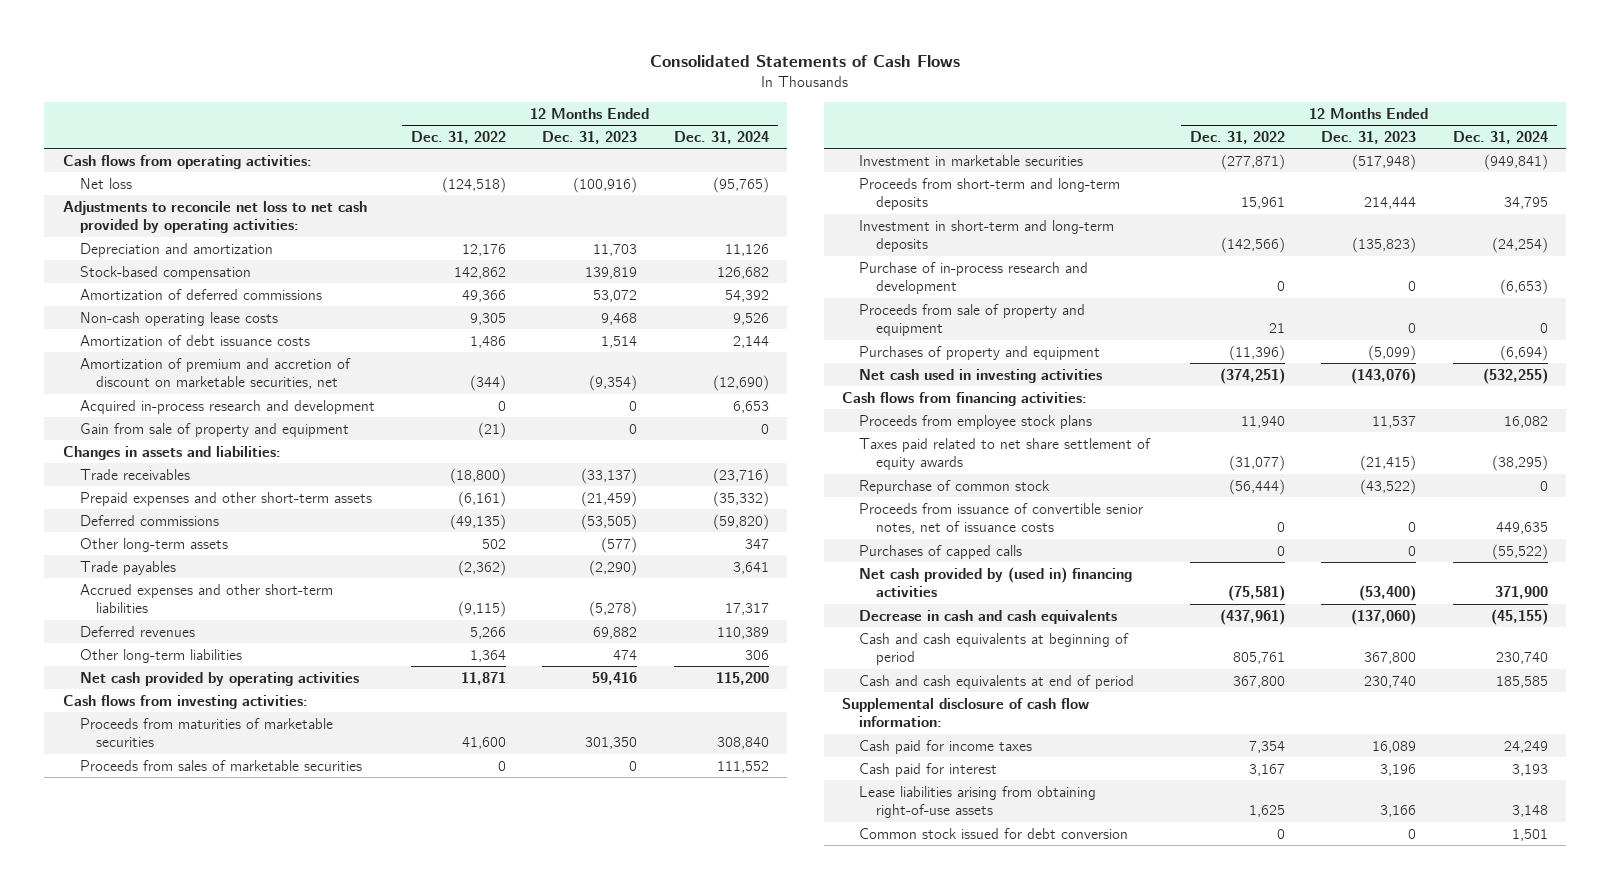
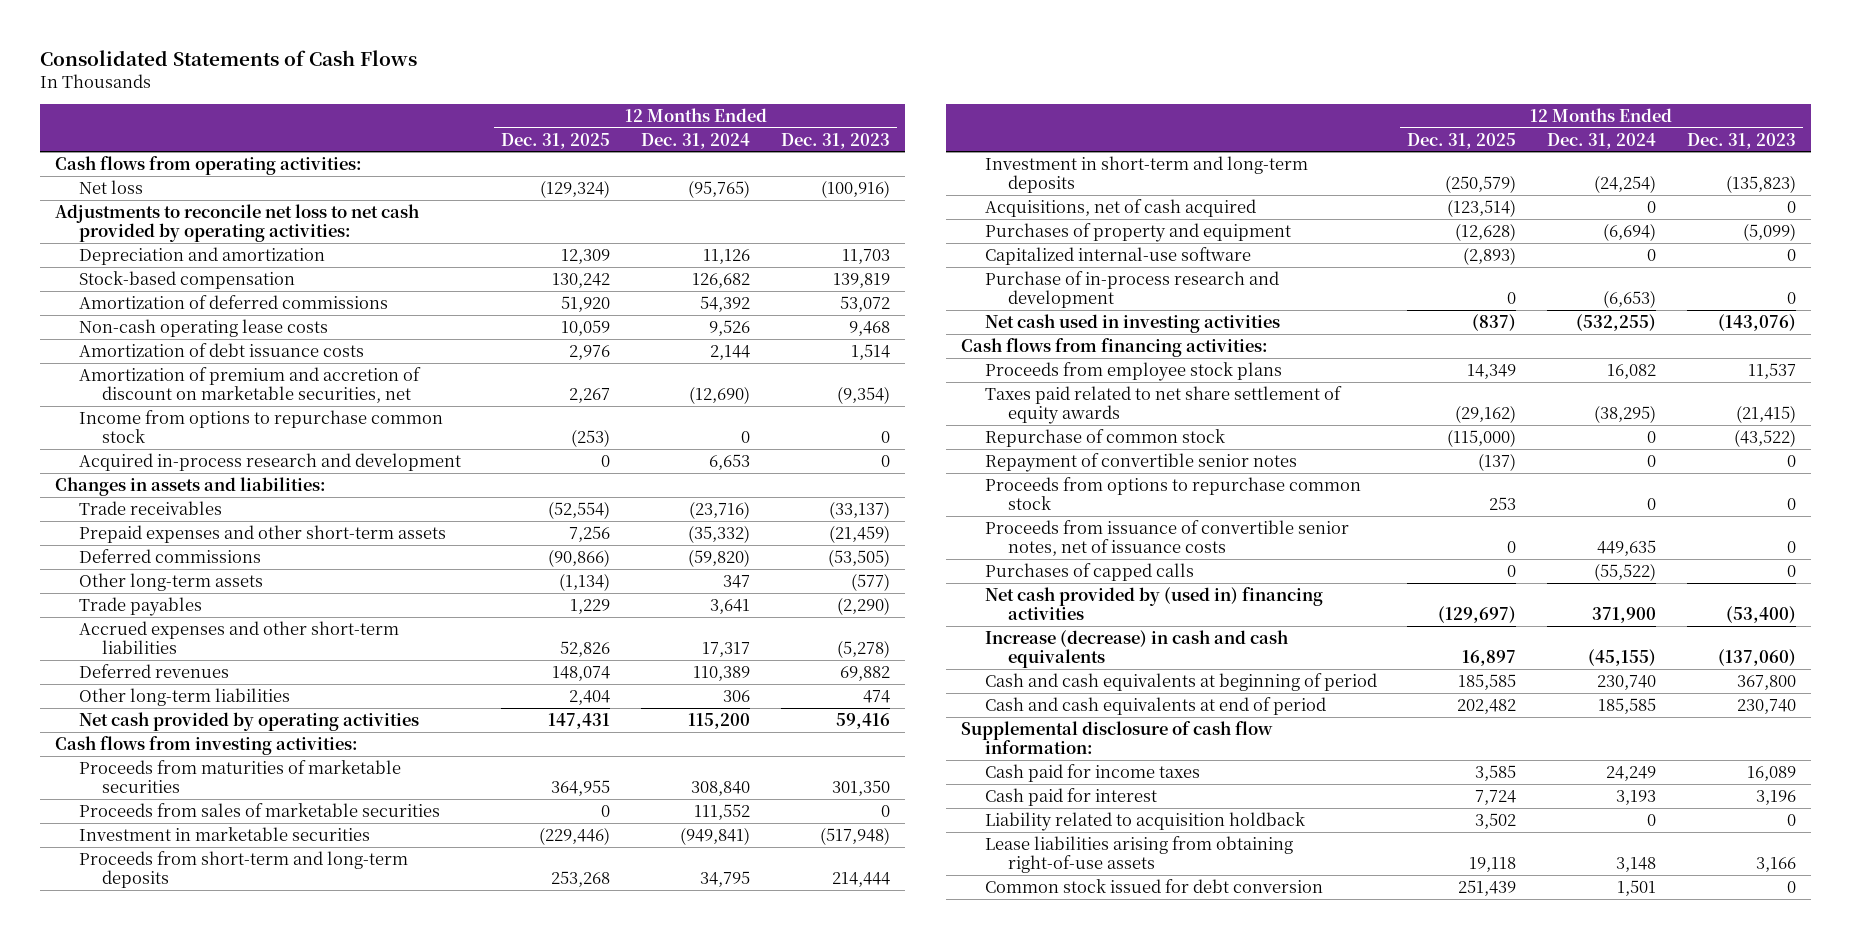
- | 12 Months Ended Dec. 31, 2022 | 12 Months Ended Dec. 31, 2023 | 12 Months Ended Dec. 31, 2024
+ | 12 Months Ended Dec. 31, 2025 | 12 Months Ended Dec. 31, 2024 | 12 Months Ended Dec. 31, 2023
+ Income from options to repurchase common stock | (253) | 0 | 0
- Gain from sale of property and equipment | (21) | 0 | 0
- Proceeds from sale of property and equipment | 21 | 0 | 0
+ Acquisitions, net of cash acquired | (123,514) | 0 | 0
+ Capitalized internal-use software | (2,893) | 0 | 0
moved down: Purchase of in-process research and development | 0 | (6,653) | 0
+ Repayment of convertible senior notes | (137) | 0 | 0
+ Proceeds from options to repurchase common stock | 253 | 0 | 0
- Decrease in cash and cash equivalents | (437,961) | (137,060) | (45,155)
+ Increase (decrease) in cash and cash equivalents | 16,897 | (45,155) | (137,060)
+ Liability related to acquisition holdback | 3,502 | 0 | 0

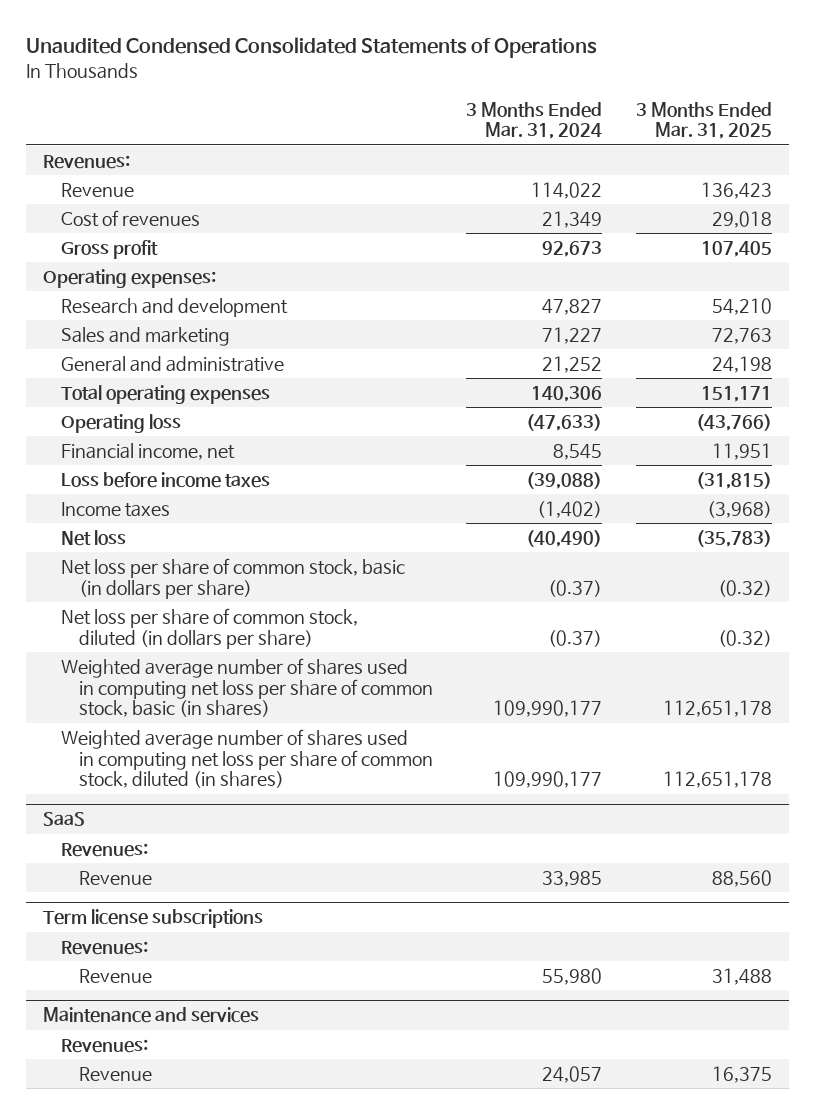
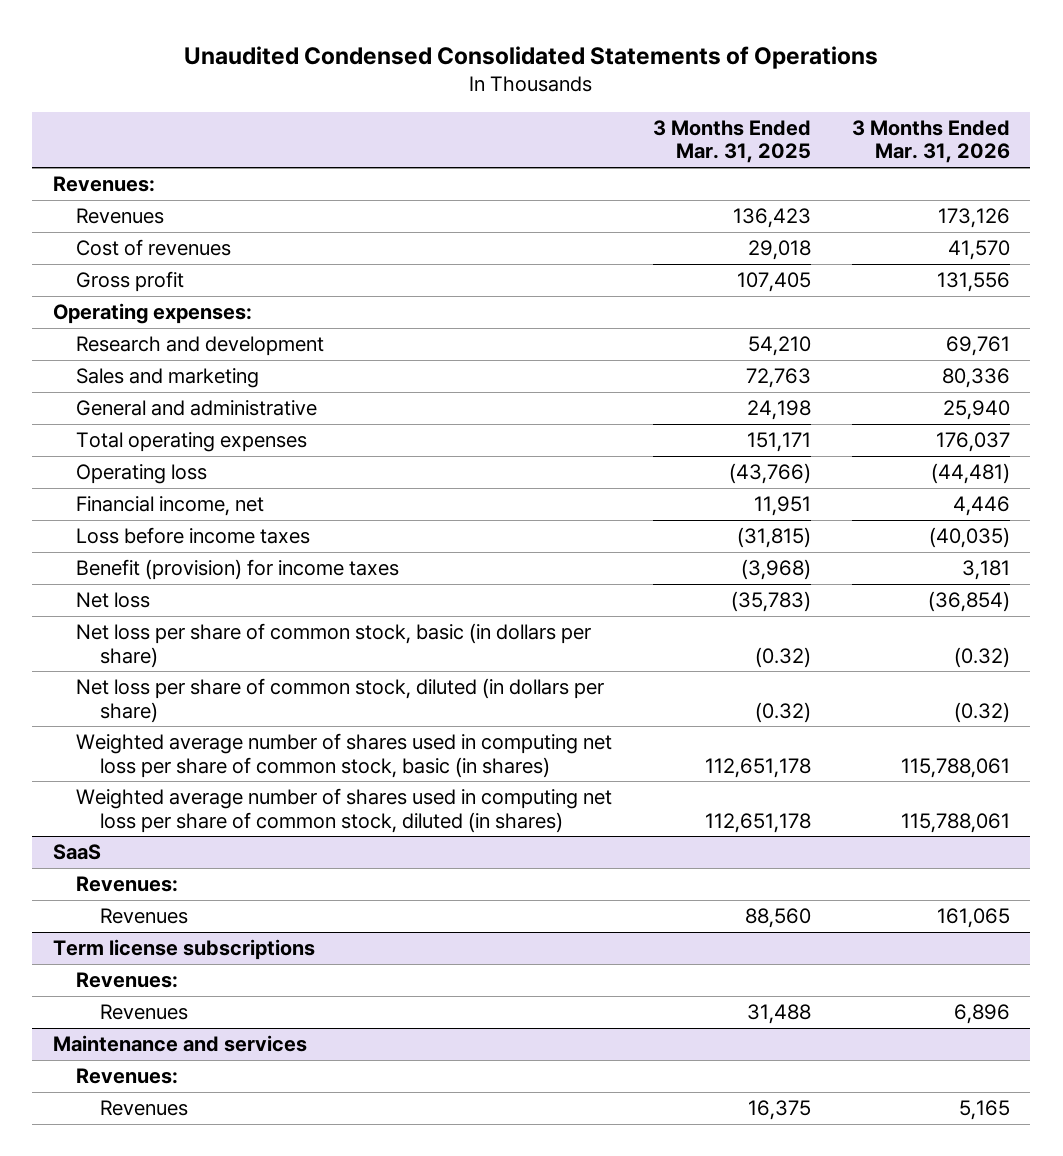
- | 3 Months Ended Mar. 31, 2024 | 3 Months Ended Mar. 31, 2025
+ | 3 Months Ended Mar. 31, 2025 | 3 Months Ended Mar. 31, 2026
- Revenue | 114,022 | 136,423
+ Revenues | 136,423 | 173,126
- Income taxes | (1,402) | (3,968)
+ Benefit (provision) for income taxes | (3,968) | 3,181
@ SaaS
- Revenue | 33,985 | 88,560
+ Revenues | 88,560 | 161,065
@ Term license subscriptions
- Revenue | 55,980 | 31,488
+ Revenues | 31,488 | 6,896
@ Maintenance and services
- Revenue | 24,057 | 16,375
+ Revenues | 16,375 | 5,165

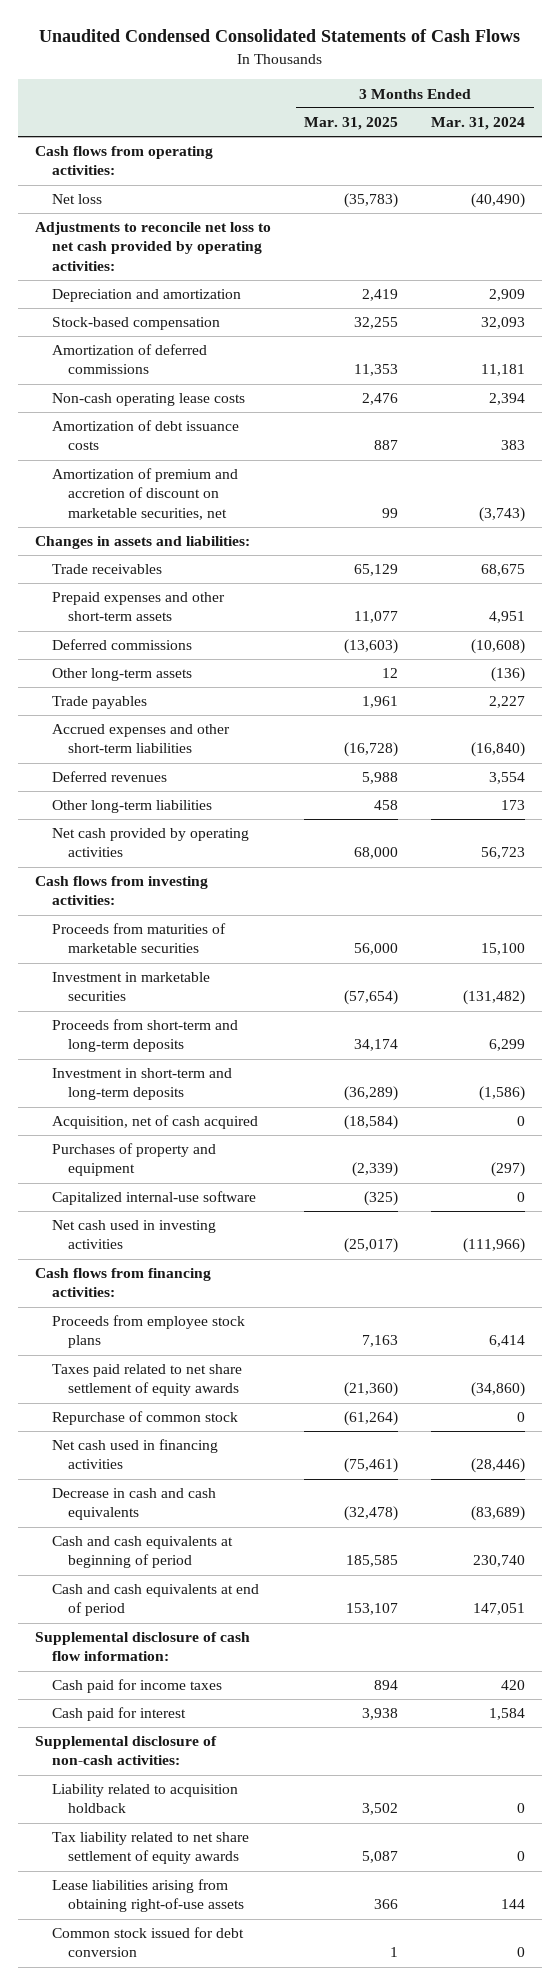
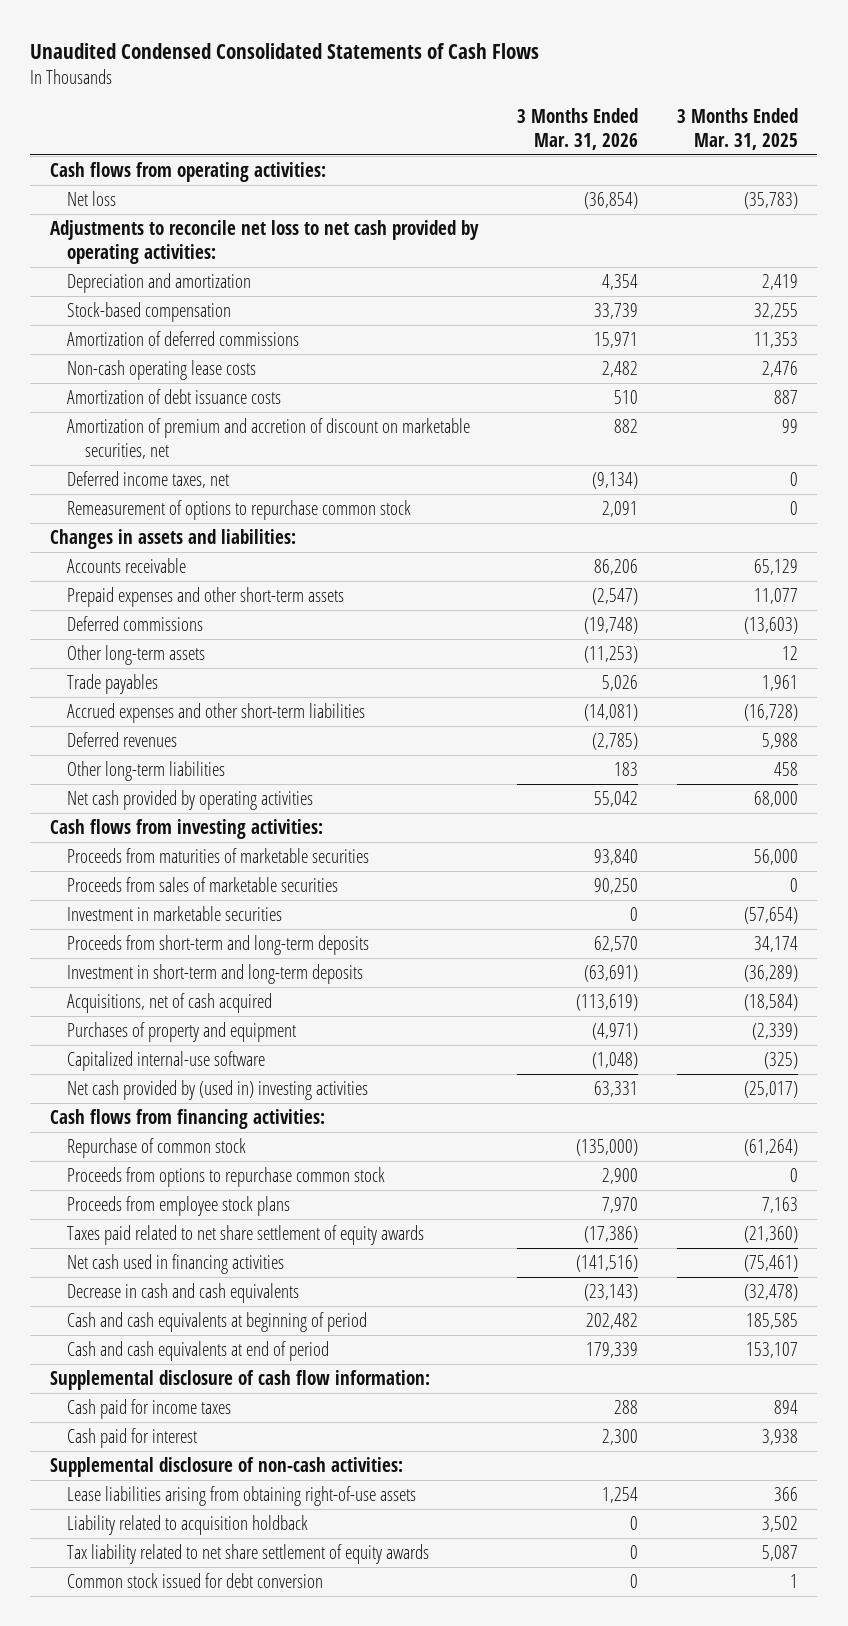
- | 3 Months Ended Mar. 31, 2025 | 3 Months Ended Mar. 31, 2024
+ | 3 Months Ended Mar. 31, 2026 | 3 Months Ended Mar. 31, 2025
+ Deferred income taxes, net | (9,134) | 0
+ Remeasurement of options to repurchase common stock | 2,091 | 0
- Trade receivables | 65,129 | 68,675
+ Accounts receivable | 86,206 | 65,129
+ Proceeds from sales of marketable securities | 90,250 | 0
- Acquisition, net of cash acquired | (18,584) | 0
+ Acquisitions, net of cash acquired | (113,619) | (18,584)
- Net cash used in investing activities | (25,017) | (111,966)
+ Net cash provided by (used in) investing activities | 63,331 | (25,017)
moved up: Repurchase of common stock | (135,000) | (61,264)
+ Proceeds from options to repurchase common stock | 2,900 | 0
moved up: Lease liabilities arising from obtaining right-of-use assets | 1,254 | 366

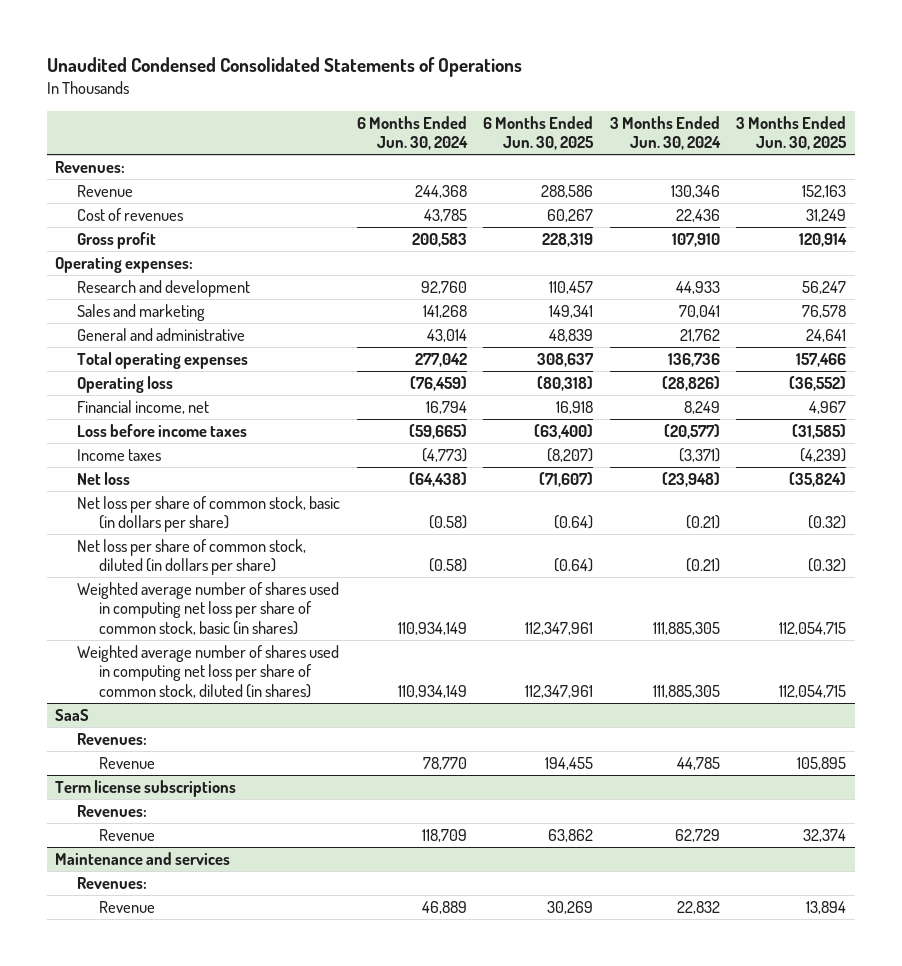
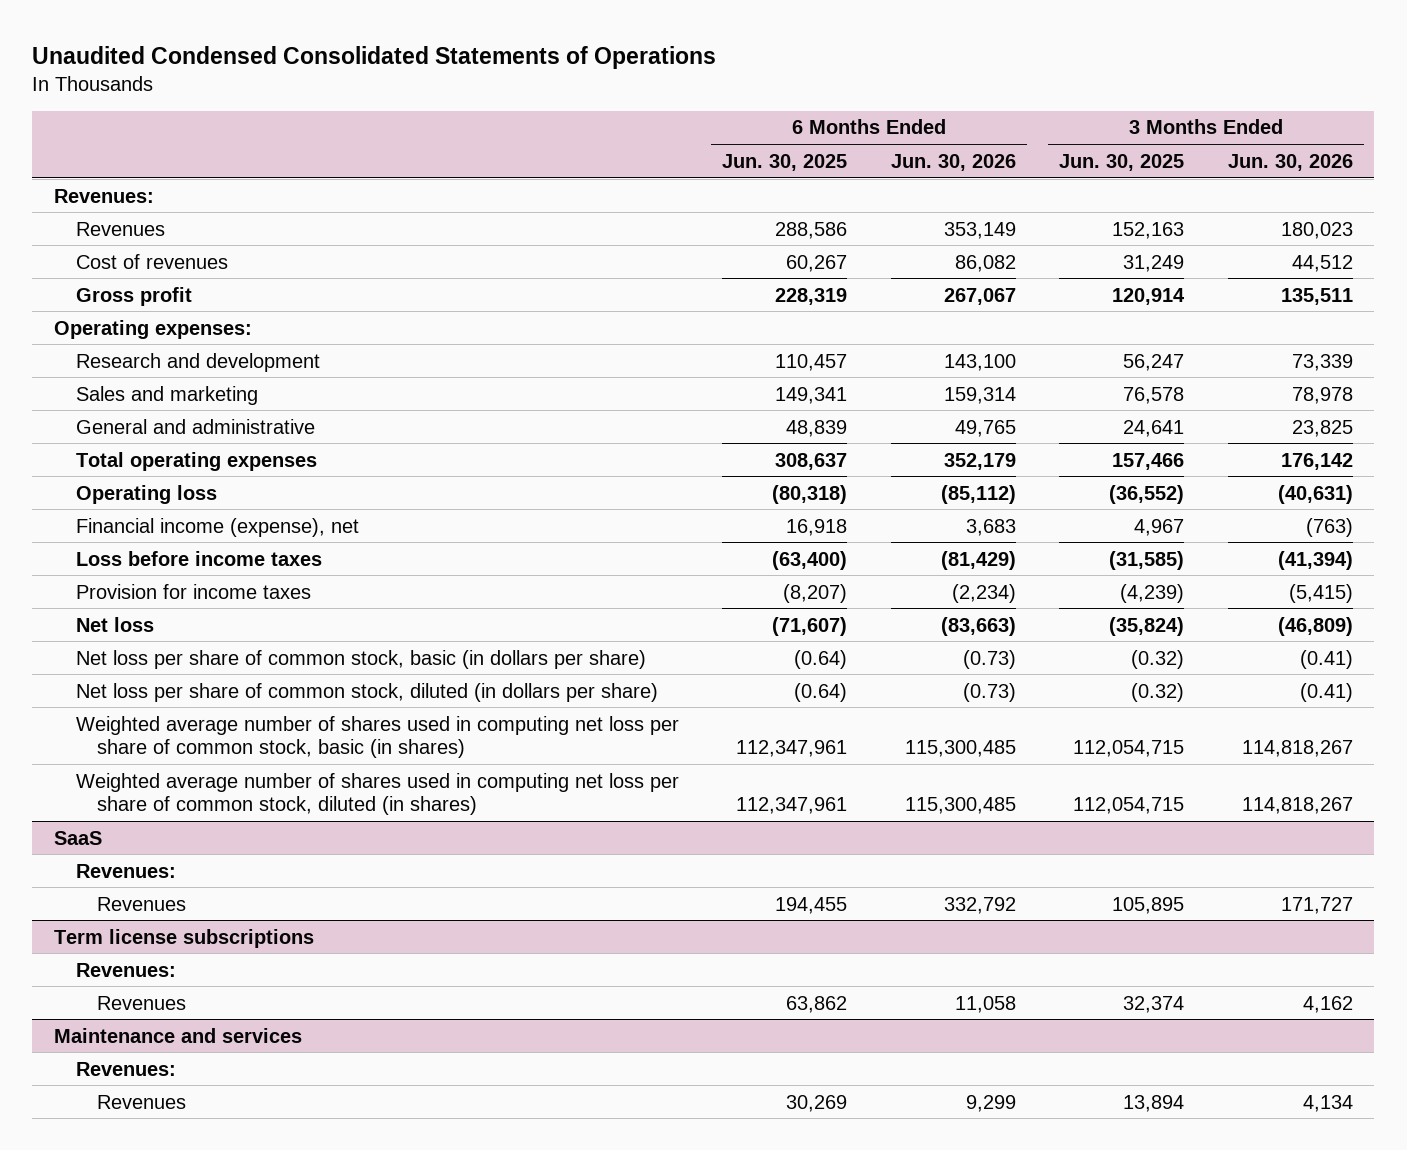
- | 6 Months Ended Jun. 30, 2024 | 6 Months Ended Jun. 30, 2025 | 3 Months Ended Jun. 30, 2024 | 3 Months Ended Jun. 30, 2025
+ | 6 Months Ended Jun. 30, 2025 | 6 Months Ended Jun. 30, 2026 | 3 Months Ended Jun. 30, 2025 | 3 Months Ended Jun. 30, 2026
- Revenue | 244,368 | 288,586 | 130,346 | 152,163
+ Revenues | 288,586 | 353,149 | 152,163 | 180,023
- Financial income, net | 16,794 | 16,918 | 8,249 | 4,967
+ Financial income (expense), net | 16,918 | 3,683 | 4,967 | (763)
- Income taxes | (4,773) | (8,207) | (3,371) | (4,239)
+ Provision for income taxes | (8,207) | (2,234) | (4,239) | (5,415)
@ SaaS
- Revenue | 78,770 | 194,455 | 44,785 | 105,895
+ Revenues | 194,455 | 332,792 | 105,895 | 171,727
@ Term license subscriptions
- Revenue | 118,709 | 63,862 | 62,729 | 32,374
+ Revenues | 63,862 | 11,058 | 32,374 | 4,162
@ Maintenance and services
- Revenue | 46,889 | 30,269 | 22,832 | 13,894
+ Revenues | 30,269 | 9,299 | 13,894 | 4,134

